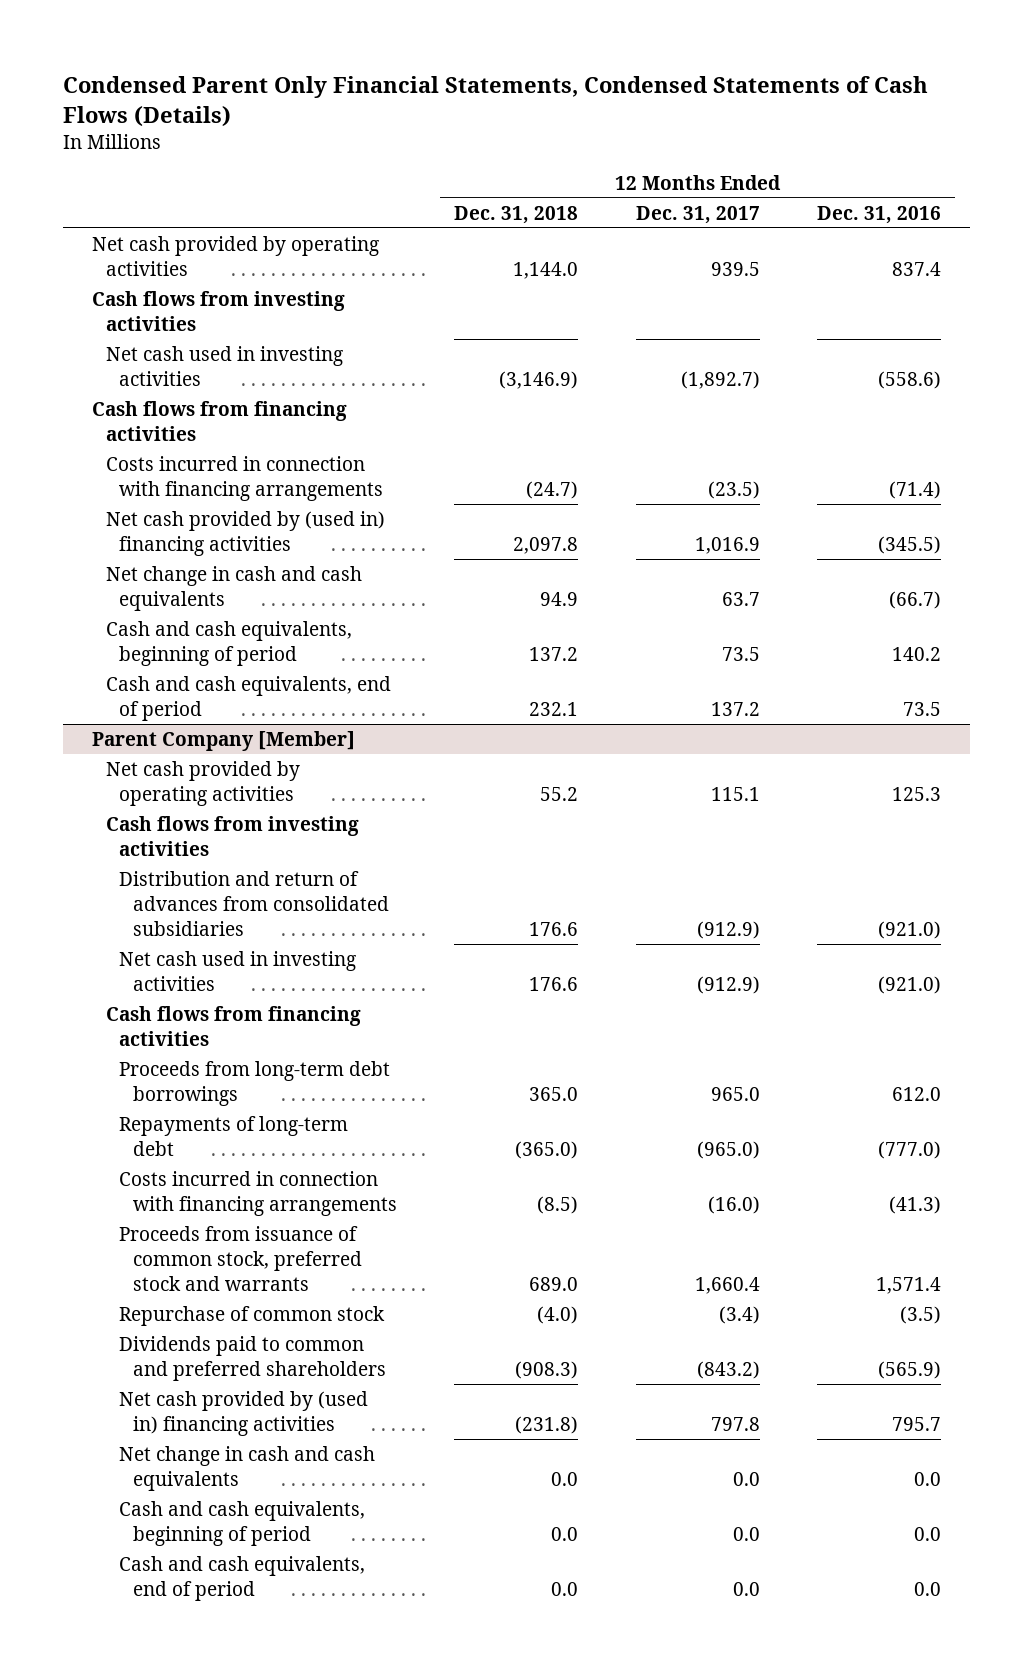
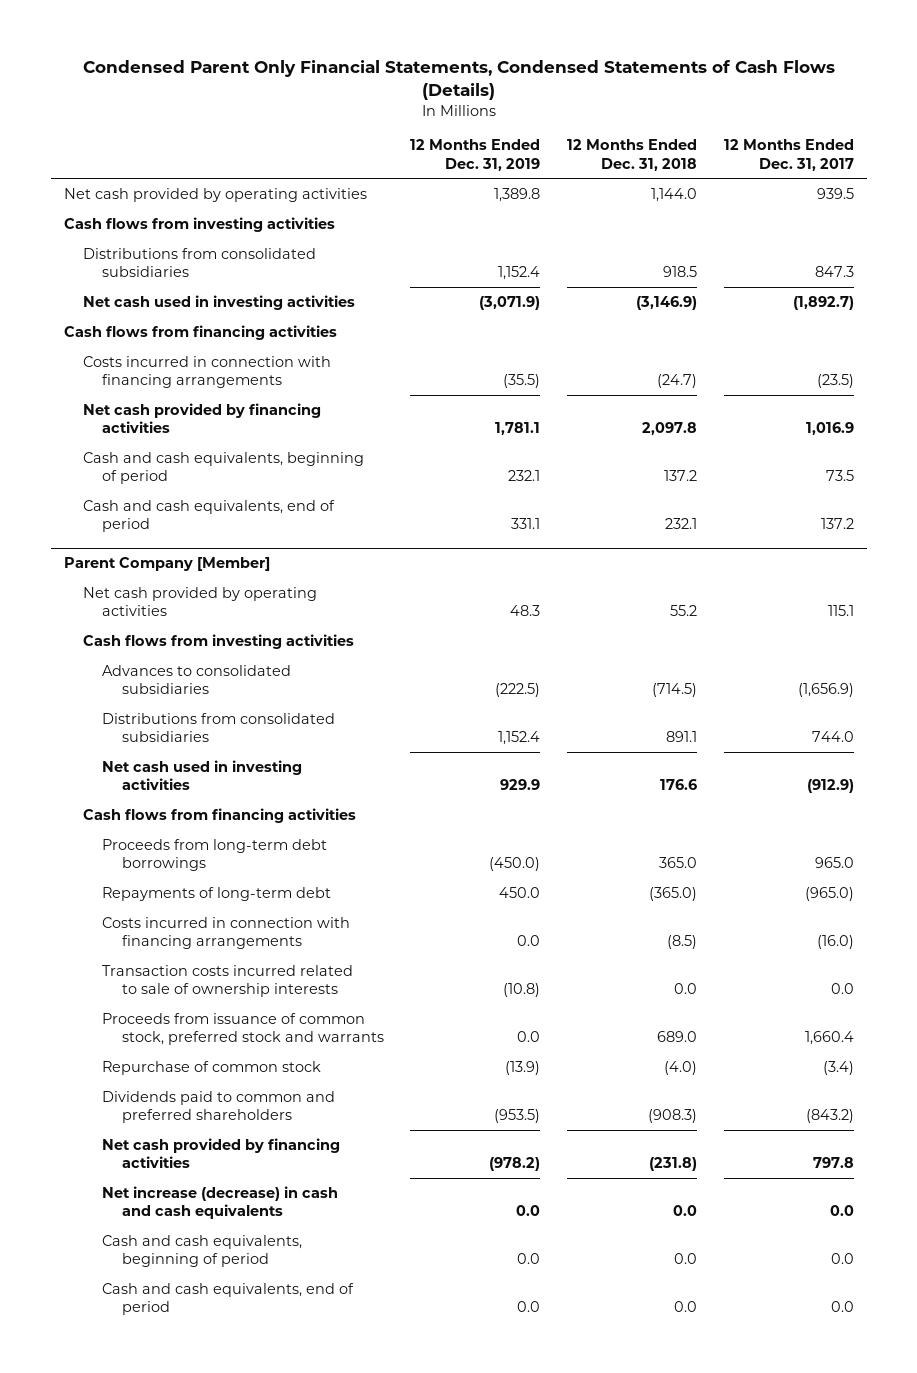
- | 12 Months Ended Dec. 31, 2018 | 12 Months Ended Dec. 31, 2017 | 12 Months Ended Dec. 31, 2016
+ | 12 Months Ended Dec. 31, 2019 | 12 Months Ended Dec. 31, 2018 | 12 Months Ended Dec. 31, 2017
+ Distributions from consolidated subsidiaries | 1,152.4 | 918.5 | 847.3
- Net cash provided by (used in) financing activities | 2,097.8 | 1,016.9 | (345.5)
- Net change in cash and cash equivalents | 94.9 | 63.7 | (66.7)
+ Net cash provided by financing activities | 1,781.1 | 2,097.8 | 1,016.9
@ Parent Company [Member]
- Distribution and return of advances from consolidated subsidiaries | 176.6 | (912.9) | (921.0)
+ Advances to consolidated subsidiaries | (222.5) | (714.5) | (1,656.9)
+ Distributions from consolidated subsidiaries | 1,152.4 | 891.1 | 744.0
+ Transaction costs incurred related to sale of ownership interests | (10.8) | 0.0 | 0.0
- Net cash provided by (used in) financing activities | (231.8) | 797.8 | 795.7
- Net change in cash and cash equivalents | 0.0 | 0.0 | 0.0
+ Net cash provided by financing activities | (978.2) | (231.8) | 797.8
+ Net increase (decrease) in cash and cash equivalents | 0.0 | 0.0 | 0.0

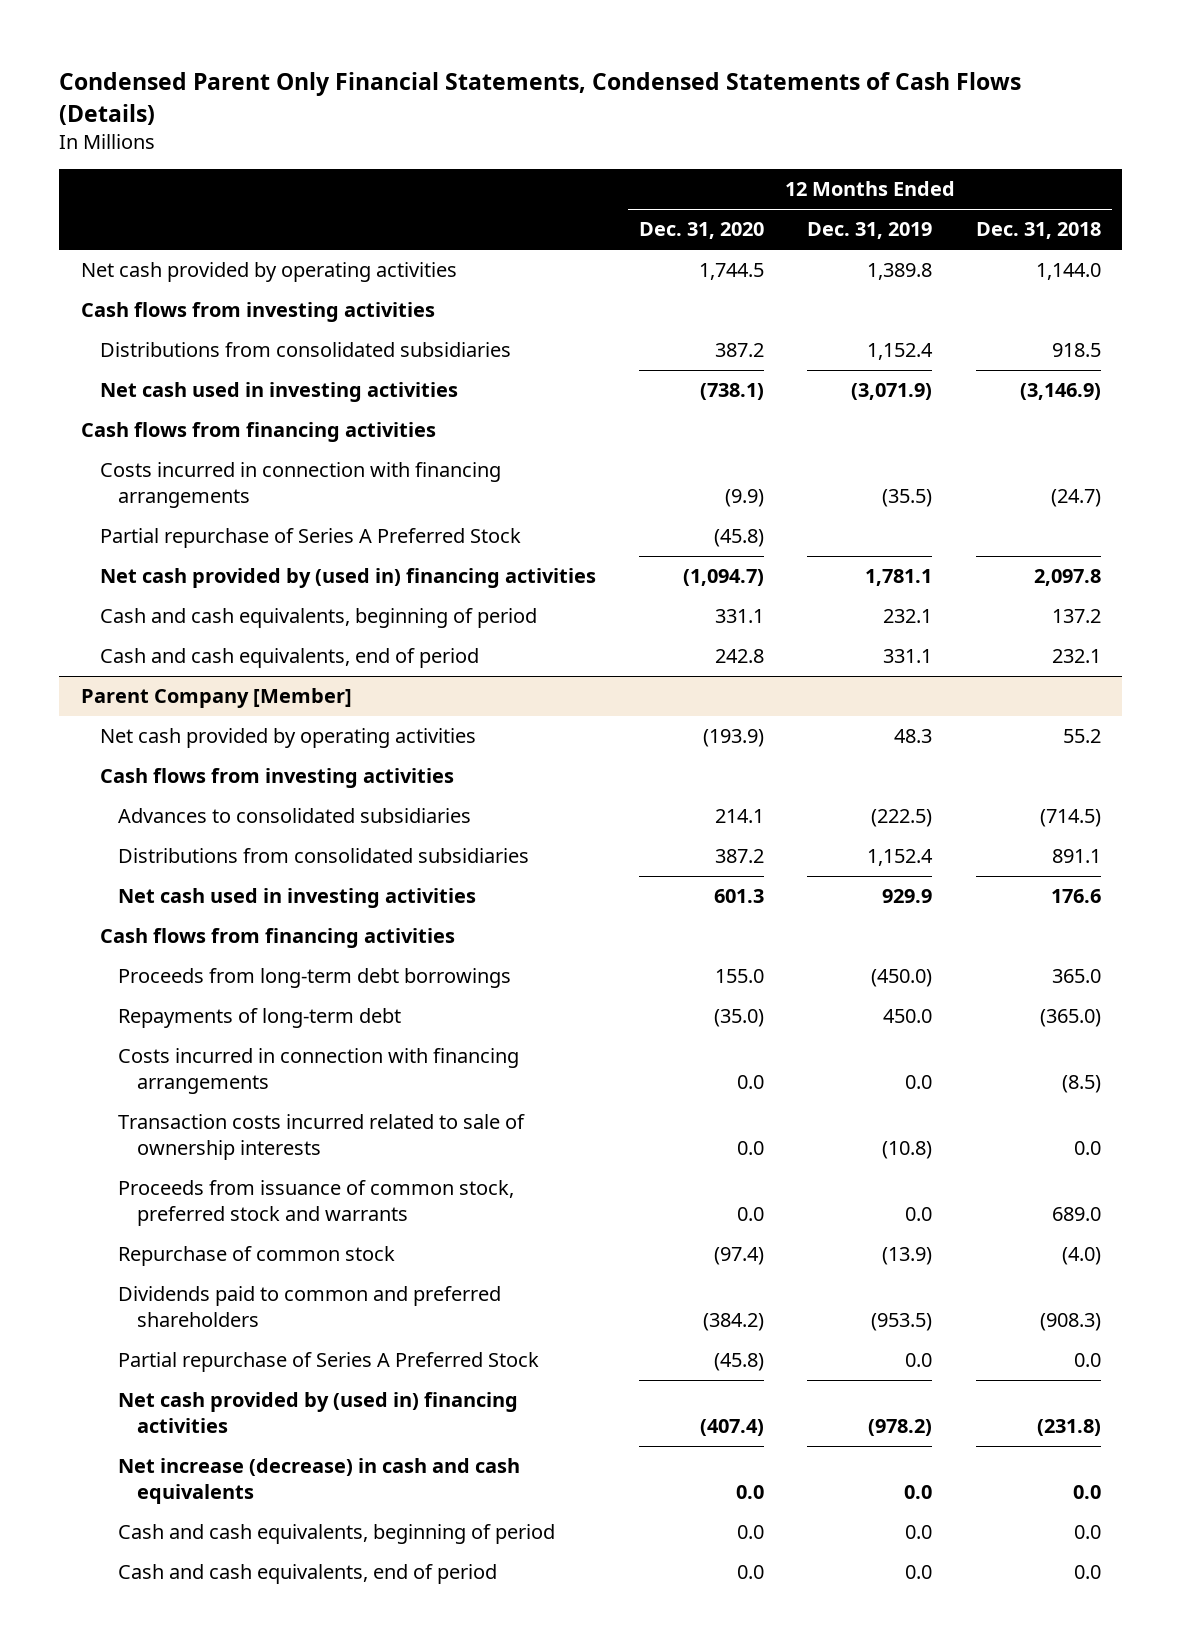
- | 12 Months Ended Dec. 31, 2019 | 12 Months Ended Dec. 31, 2018 | 12 Months Ended Dec. 31, 2017
+ | 12 Months Ended Dec. 31, 2020 | 12 Months Ended Dec. 31, 2019 | 12 Months Ended Dec. 31, 2018
- Net cash provided by financing activities | 1,781.1 | 2,097.8 | 1,016.9
+ Partial repurchase of Series A Preferred Stock | (45.8) | |
+ Net cash provided by (used in) financing activities | (1,094.7) | 1,781.1 | 2,097.8
@ Parent Company [Member]
- Net cash provided by financing activities | (978.2) | (231.8) | 797.8
+ Partial repurchase of Series A Preferred Stock | (45.8) | 0.0 | 0.0
+ Net cash provided by (used in) financing activities | (407.4) | (978.2) | (231.8)

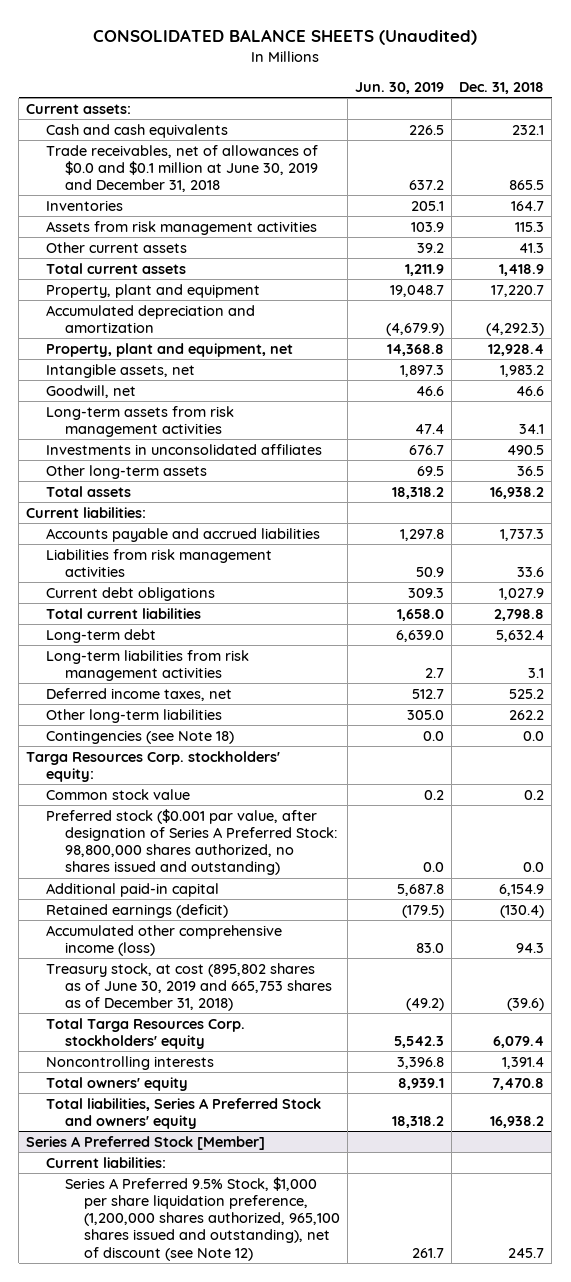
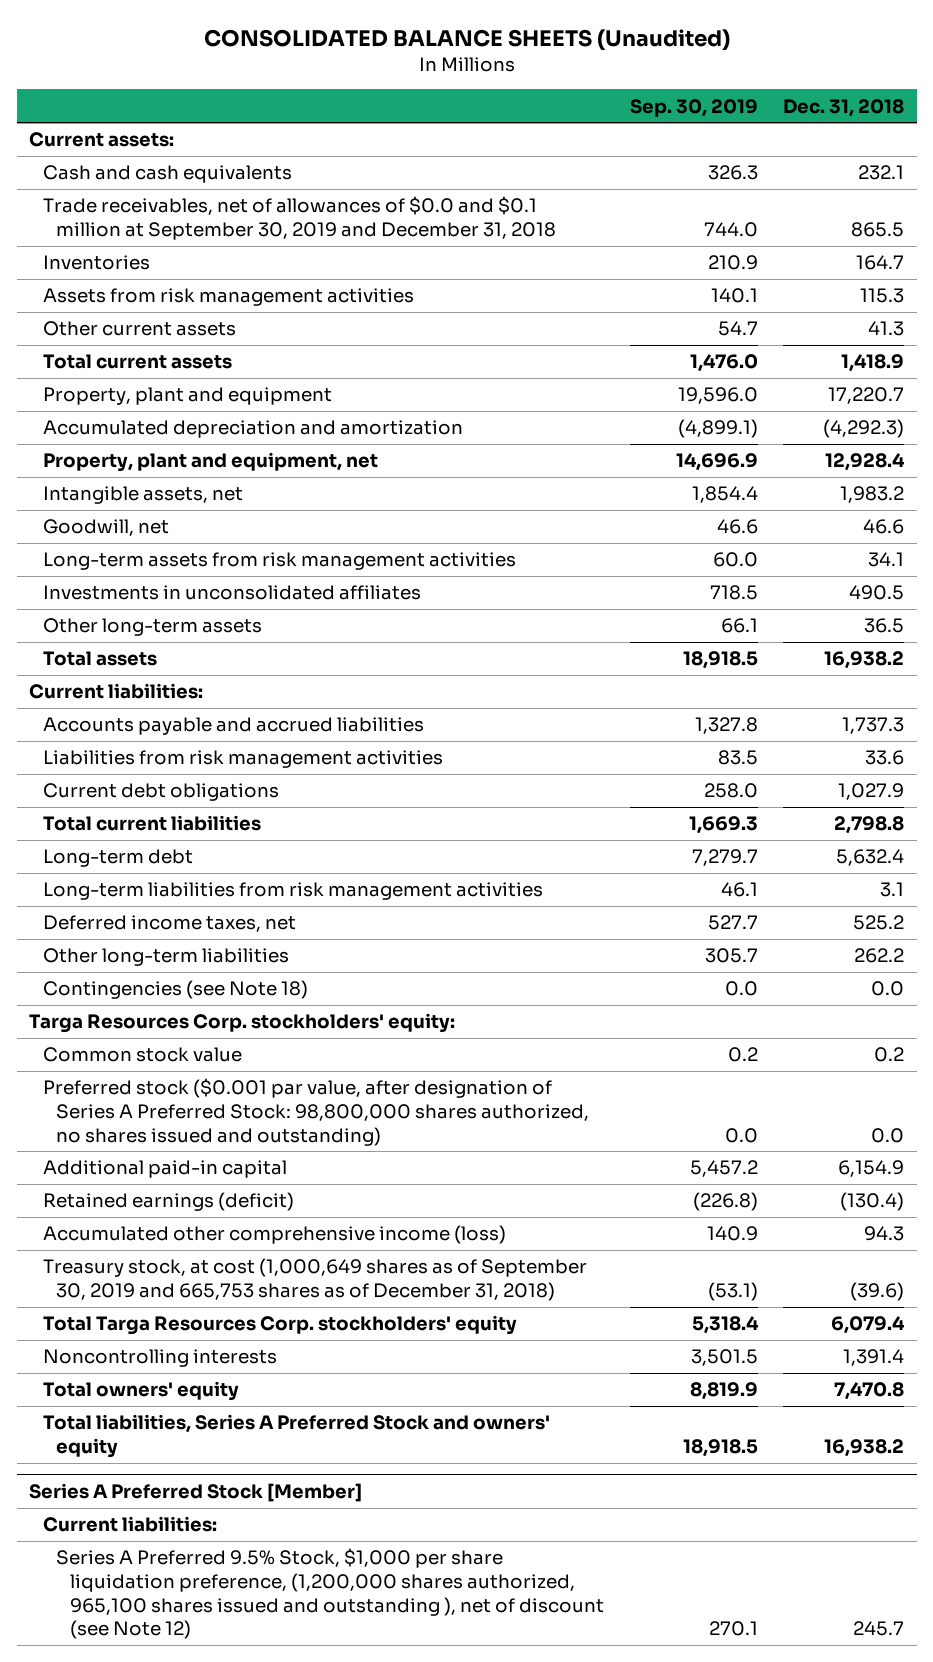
- | Jun. 30, 2019 | Dec. 31, 2018
+ | Sep. 30, 2019 | Dec. 31, 2018
- Trade receivables, net of allowances of $0.0 and $0.1 million at June 30, 2019 and December 31, 2018 | 637.2 | 865.5
+ Trade receivables, net of allowances of $0.0 and $0.1 million at September 30, 2019 and December 31, 2018 | 744.0 | 865.5
- Treasury stock, at cost (895,802 shares as of June 30, 2019 and 665,753 shares as of December 31, 2018) | (49.2) | (39.6)
+ Treasury stock, at cost (1,000,649 shares as of September 30, 2019 and 665,753 shares as of December 31, 2018) | (53.1) | (39.6)
@ Series A Preferred Stock [Member]
- Series A Preferred 9.5% Stock, $1,000 per share liquidation preference, (1,200,000 shares authorized, 965,100 shares issued and outstanding), net of discount (see Note 12) | 261.7 | 245.7
+ Series A Preferred 9.5% Stock, $1,000 per share liquidation preference, (1,200,000 shares authorized, 965,100 shares issued and outstanding ), net of discount (see Note 12) | 270.1 | 245.7

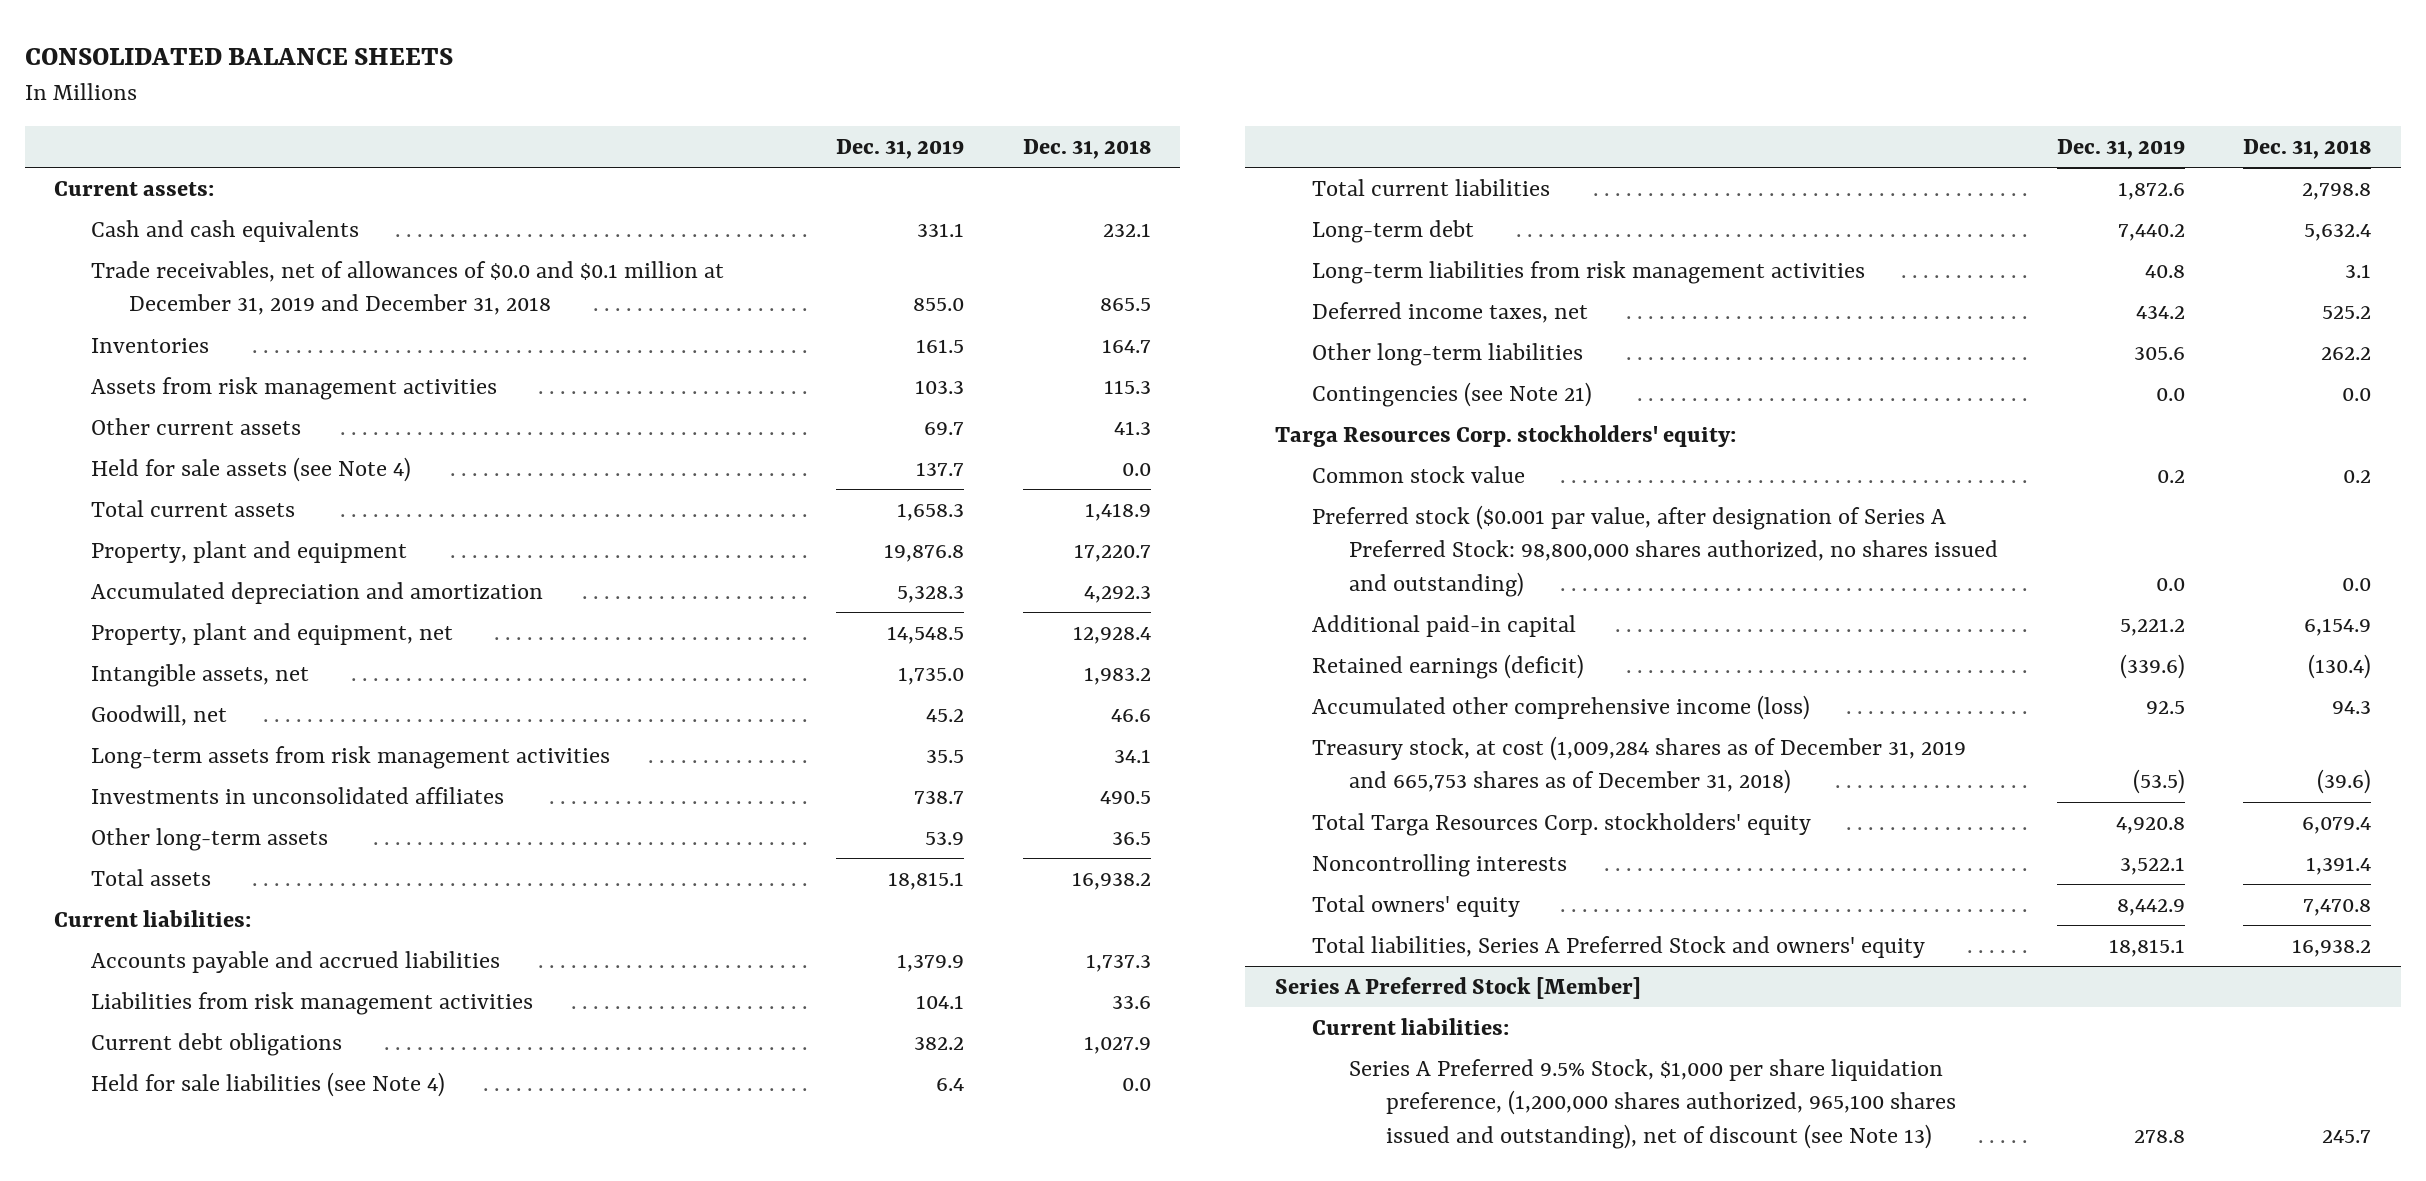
- CONSOLIDATED BALANCE SHEETS (Unaudited)
+ CONSOLIDATED BALANCE SHEETS
- | Sep. 30, 2019 | Dec. 31, 2018
+ | Dec. 31, 2019 | Dec. 31, 2018
- Trade receivables, net of allowances of $0.0 and $0.1 million at September 30, 2019 and December 31, 2018 | 744.0 | 865.5
+ Trade receivables, net of allowances of $0.0 and $0.1 million at December 31, 2019 and December 31, 2018 | 855.0 | 865.5
+ Held for sale assets (see Note 4) | 137.7 | 0.0
- Accumulated depreciation and amortization | (4,899.1) | (4,292.3)
+ Accumulated depreciation and amortization | 5,328.3 | 4,292.3
+ Held for sale liabilities (see Note 4) | 6.4 | 0.0
- Contingencies (see Note 18) | 0.0 | 0.0
+ Contingencies (see Note 21) | 0.0 | 0.0
- Treasury stock, at cost (1,000,649 shares as of September 30, 2019 and 665,753 shares as of December 31, 2018) | (53.1) | (39.6)
+ Treasury stock, at cost (1,009,284 shares as of December 31, 2019 and 665,753 shares as of December 31, 2018) | (53.5) | (39.6)
@ Series A Preferred Stock [Member]
- Series A Preferred 9.5% Stock, $1,000 per share liquidation preference, (1,200,000 shares authorized, 965,100 shares issued and outstanding ), net of discount (see Note 12) | 270.1 | 245.7
+ Series A Preferred 9.5% Stock, $1,000 per share liquidation preference, (1,200,000 shares authorized, 965,100 shares issued and outstanding), net of discount (see Note 13) | 278.8 | 245.7

